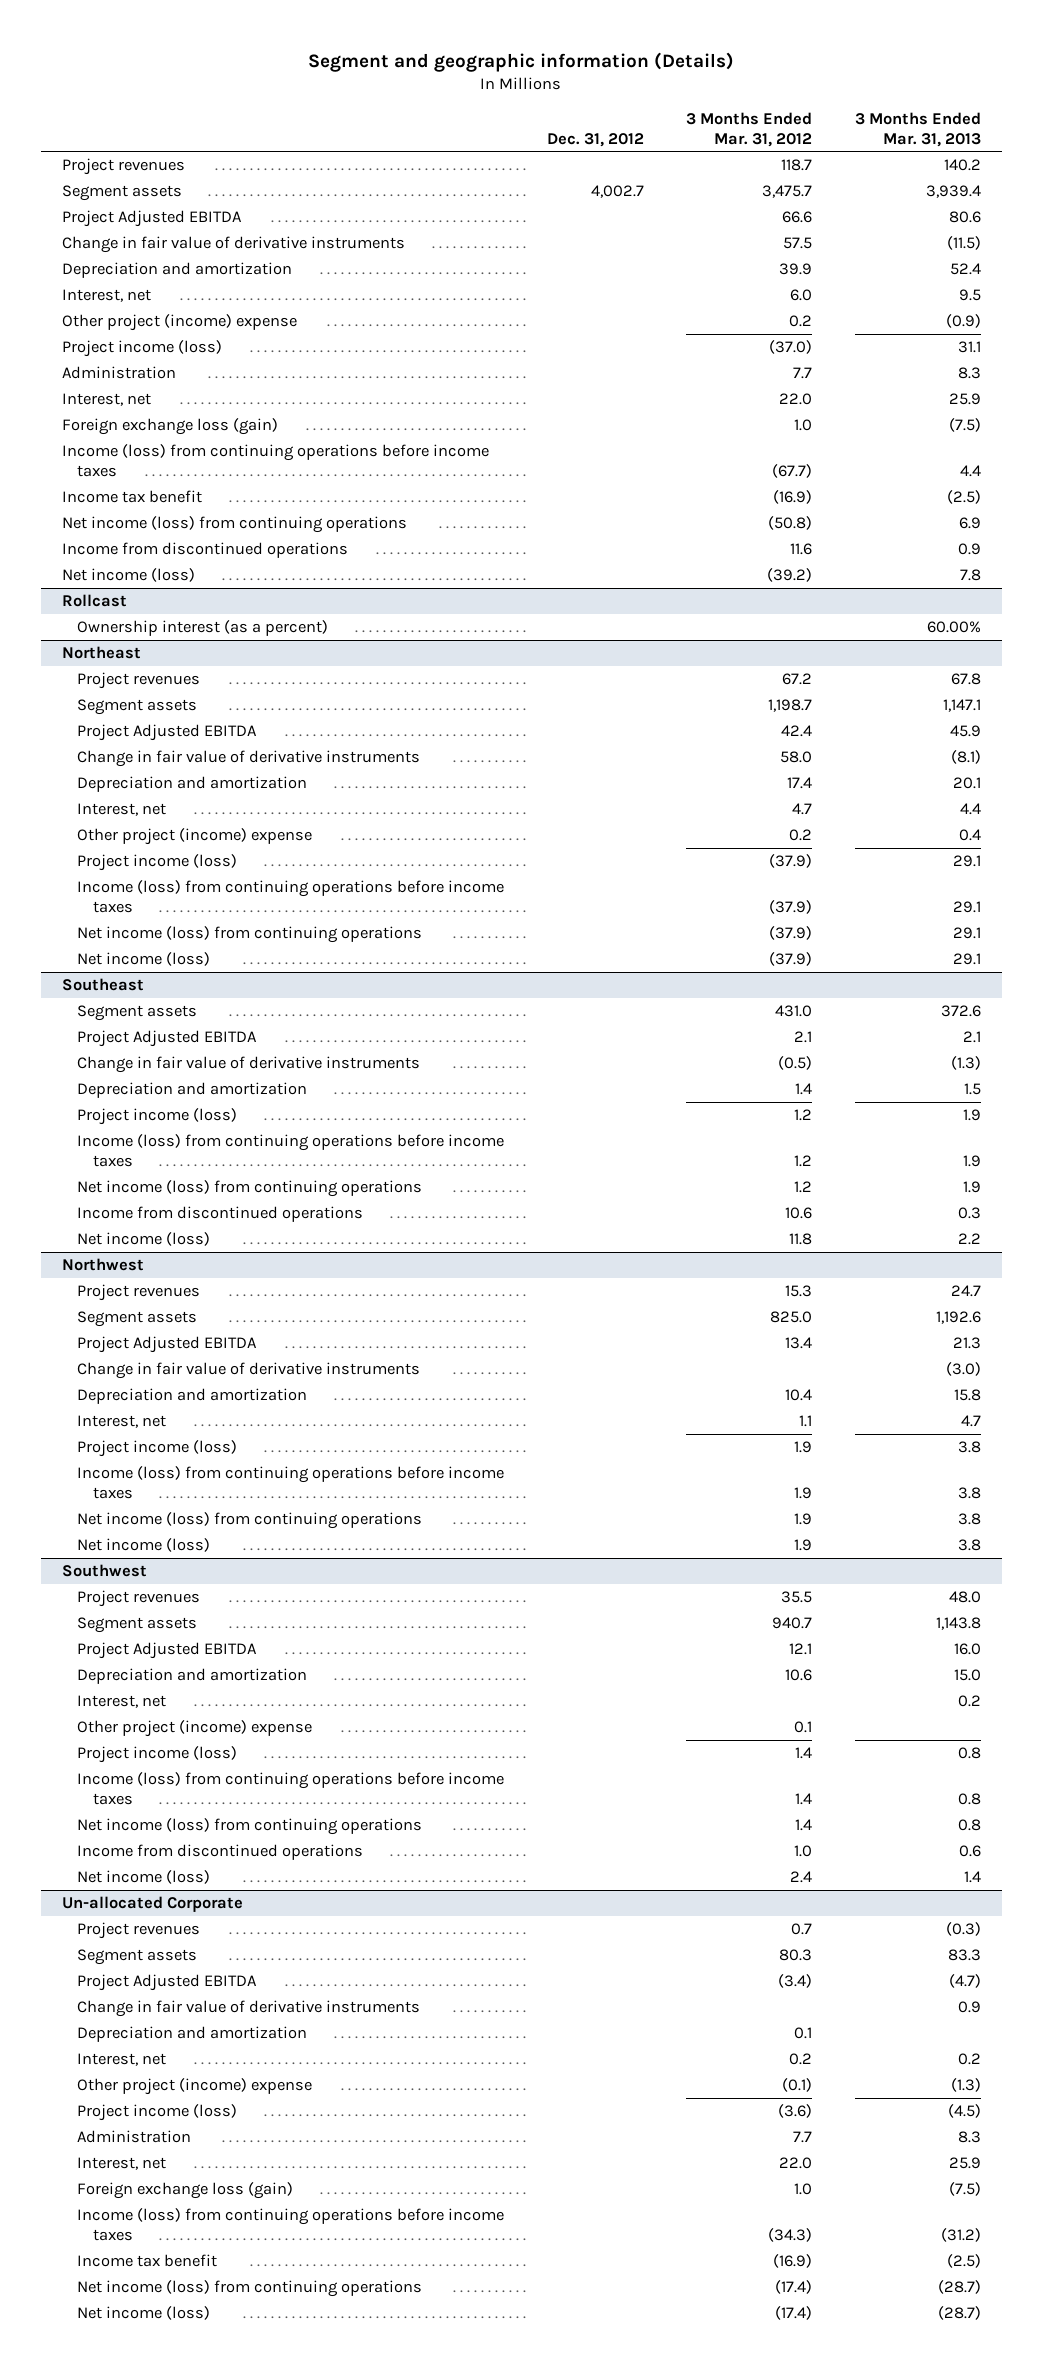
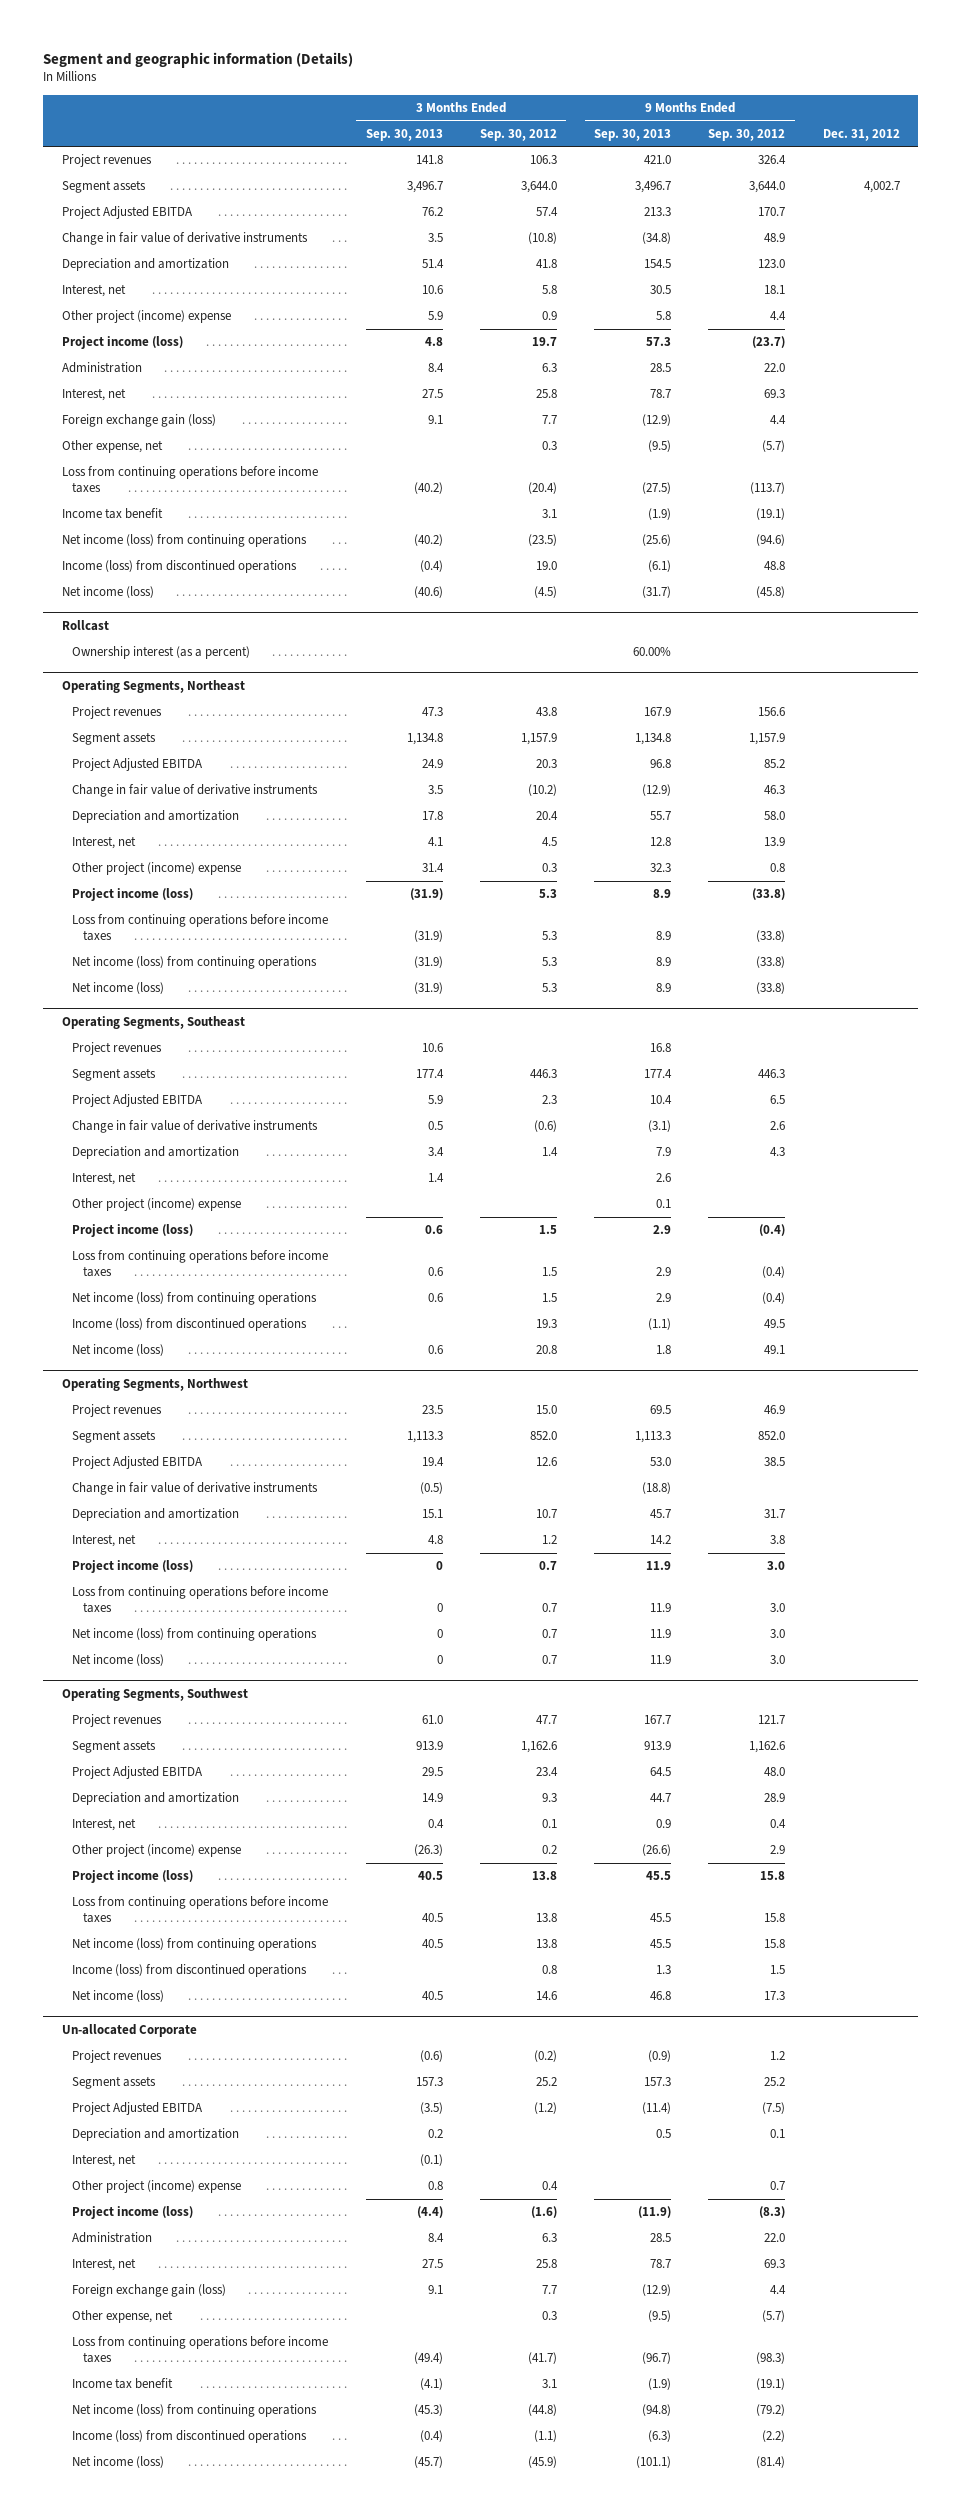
- | Dec. 31, 2012 | 3 Months Ended Mar. 31, 2012 | 3 Months Ended Mar. 31, 2013
+ | 3 Months Ended Sep. 30, 2013 | 3 Months Ended Sep. 30, 2012 | 9 Months Ended Sep. 30, 2013 | 9 Months Ended Sep. 30, 2012 | Dec. 31, 2012
- Foreign exchange loss (gain) | | 1.0 | (7.5)
- Income (loss) from continuing operations before income taxes | | (67.7) | 4.4
+ Foreign exchange gain (loss) | 9.1 | 7.7 | (12.9) | 4.4 |
+ Other expense, net | | 0.3 | (9.5) | (5.7) |
+ Loss from continuing operations before income taxes | (40.2) | (20.4) | (27.5) | (113.7) |
- Income from discontinued operations | | 11.6 | 0.9
+ Income (loss) from discontinued operations | (0.4) | 19.0 | (6.1) | 48.8 |
- Northeast
+ Operating Segments, Northeast
- Income (loss) from continuing operations before income taxes | | (37.9) | 29.1
+ Loss from continuing operations before income taxes | (31.9) | 5.3 | 8.9 | (33.8) |
- Southeast
+ Operating Segments, Southeast
+ Project revenues | 10.6 | | 16.8 | |
+ Interest, net | 1.4 | | 2.6 | |
+ Other project (income) expense | | | 0.1 | |
- Income (loss) from continuing operations before income taxes | | 1.2 | 1.9
+ Loss from continuing operations before income taxes | 0.6 | 1.5 | 2.9 | (0.4) |
- Income from discontinued operations | | 10.6 | 0.3
+ Income (loss) from discontinued operations | | 19.3 | (1.1) | 49.5 |
- Northwest
+ Operating Segments, Northwest
- Income (loss) from continuing operations before income taxes | | 1.9 | 3.8
+ Loss from continuing operations before income taxes | 0 | 0.7 | 11.9 | 3.0 |
- Southwest
+ Operating Segments, Southwest
- Income (loss) from continuing operations before income taxes | | 1.4 | 0.8
+ Loss from continuing operations before income taxes | 40.5 | 13.8 | 45.5 | 15.8 |
- Income from discontinued operations | | 1.0 | 0.6
+ Income (loss) from discontinued operations | | 0.8 | 1.3 | 1.5 |
@ Un-allocated Corporate
- Change in fair value of derivative instruments | | | 0.9
- Foreign exchange loss (gain) | | 1.0 | (7.5)
- Income (loss) from continuing operations before income taxes | | (34.3) | (31.2)
+ Foreign exchange gain (loss) | 9.1 | 7.7 | (12.9) | 4.4 |
+ Other expense, net | | 0.3 | (9.5) | (5.7) |
+ Loss from continuing operations before income taxes | (49.4) | (41.7) | (96.7) | (98.3) |
+ Income (loss) from discontinued operations | (0.4) | (1.1) | (6.3) | (2.2) |

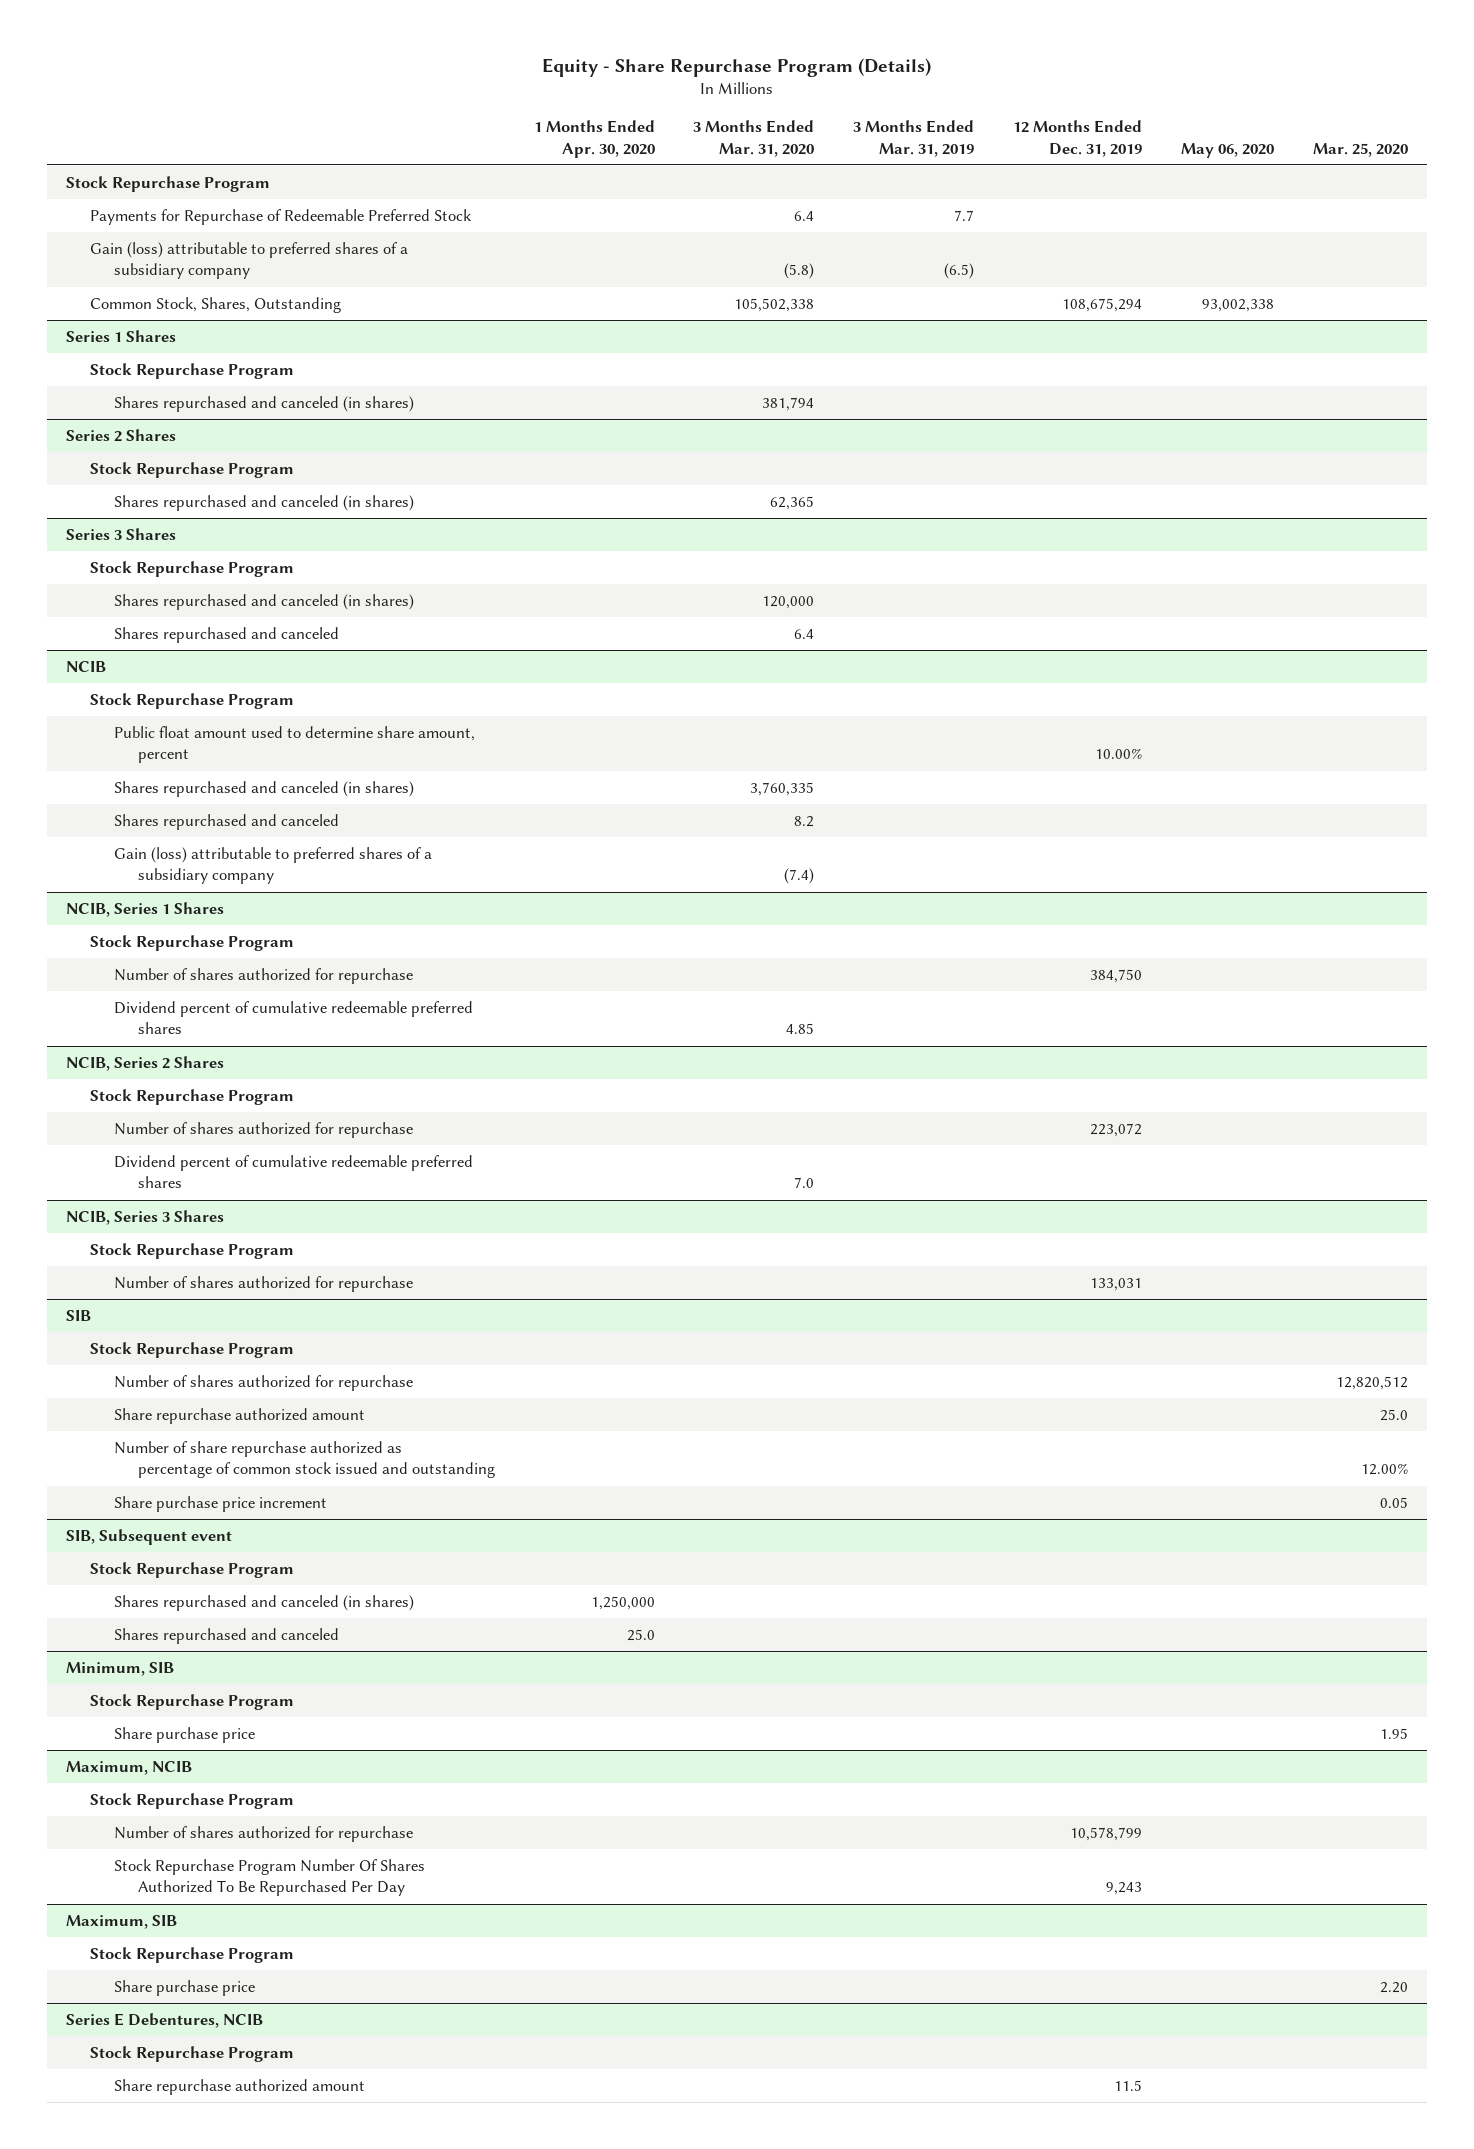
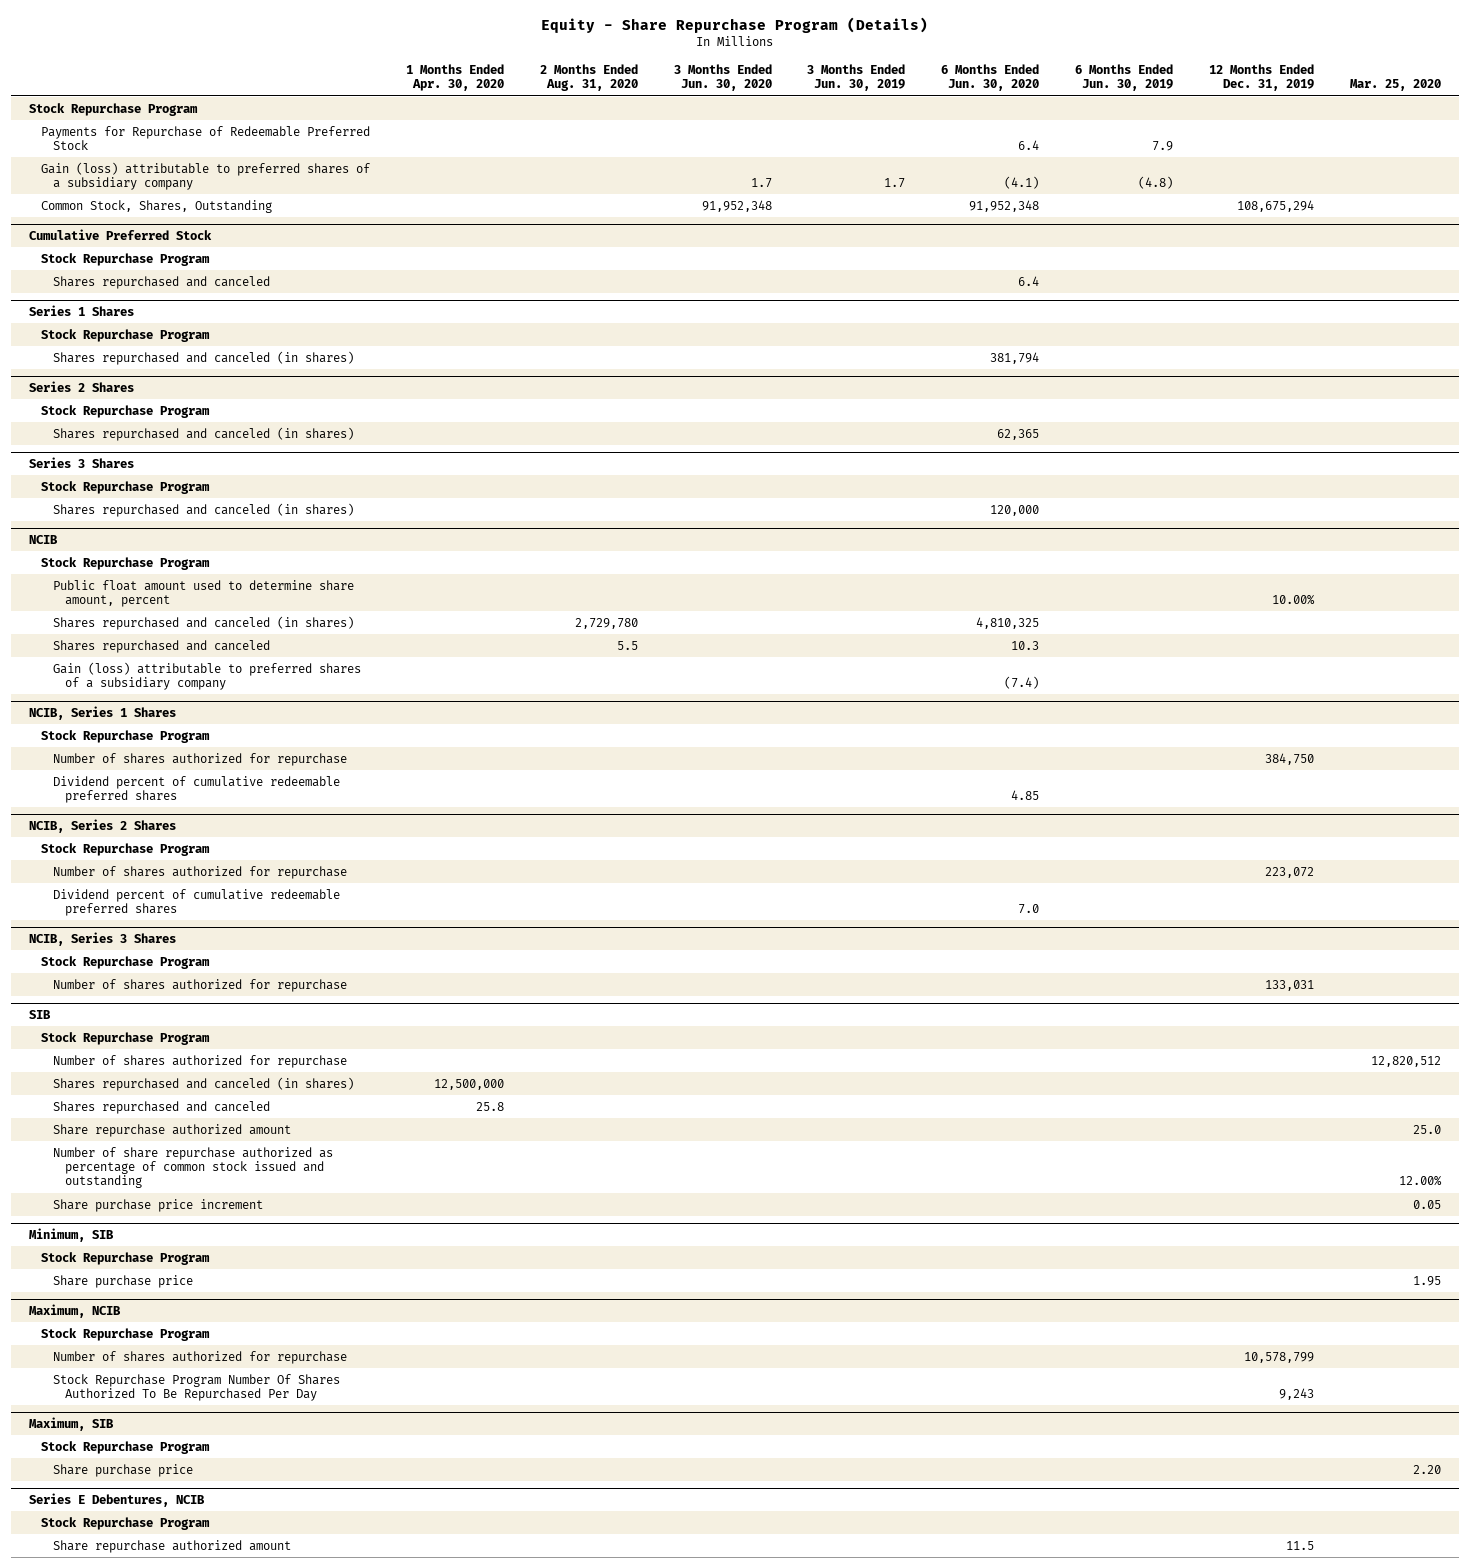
- | 1 Months Ended Apr. 30, 2020 | 3 Months Ended Mar. 31, 2020 | 3 Months Ended Mar. 31, 2019 | 12 Months Ended Dec. 31, 2019 | May 06, 2020 | Mar. 25, 2020
+ | 1 Months Ended Apr. 30, 2020 | 2 Months Ended Aug. 31, 2020 | 3 Months Ended Jun. 30, 2020 | 3 Months Ended Jun. 30, 2019 | 6 Months Ended Jun. 30, 2020 | 6 Months Ended Jun. 30, 2019 | 12 Months Ended Dec. 31, 2019 | Mar. 25, 2020
+ Cumulative Preferred Stock
+ Stock Repurchase Program
+ Shares repurchased and canceled | | | | | 6.4 | | |
@ Series 3 Shares
- Shares repurchased and canceled | | 6.4 | | | |
@ SIB
+ Shares repurchased and canceled (in shares) | 12,500,000 | | | | | | |
+ Shares repurchased and canceled | 25.8 | | | | | | |
- SIB, Subsequent event
- Stock Repurchase Program
- Shares repurchased and canceled (in shares) | 1,250,000 | | | | |
- Shares repurchased and canceled | 25.0 | | | | |

